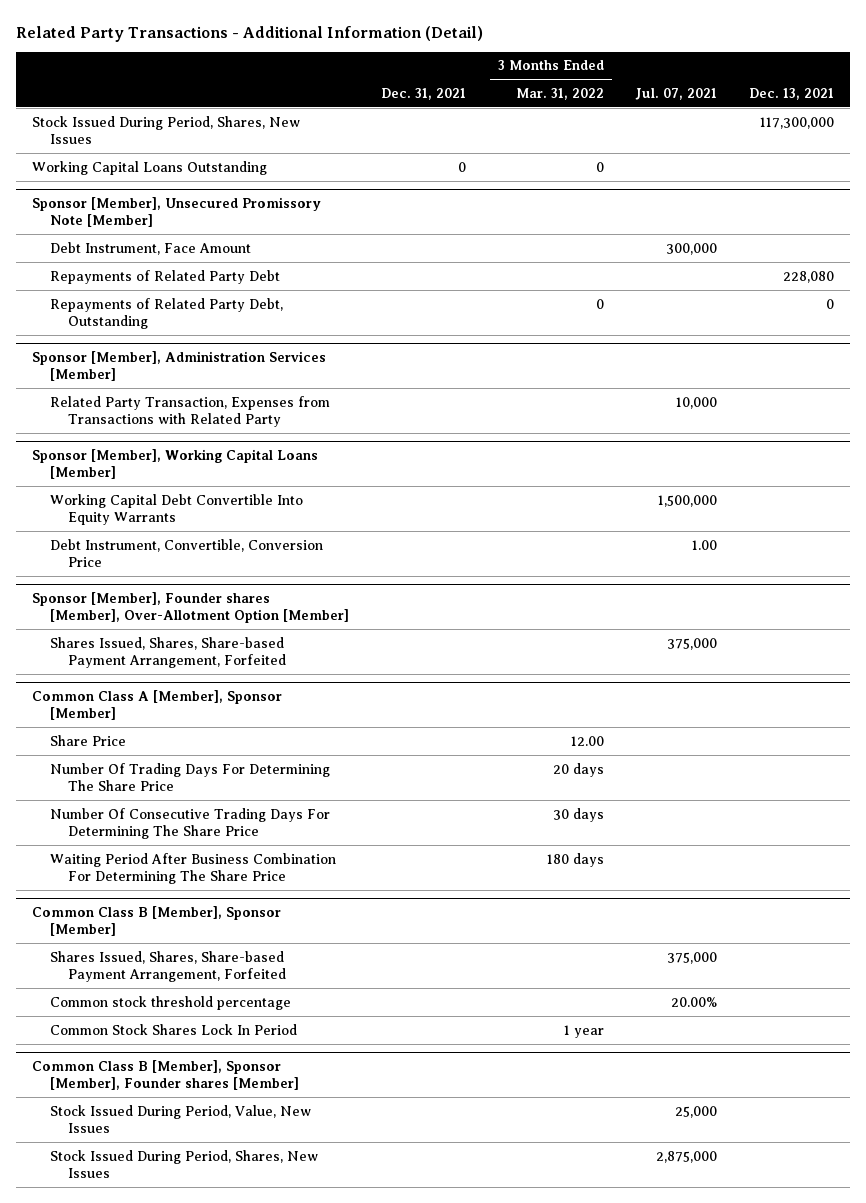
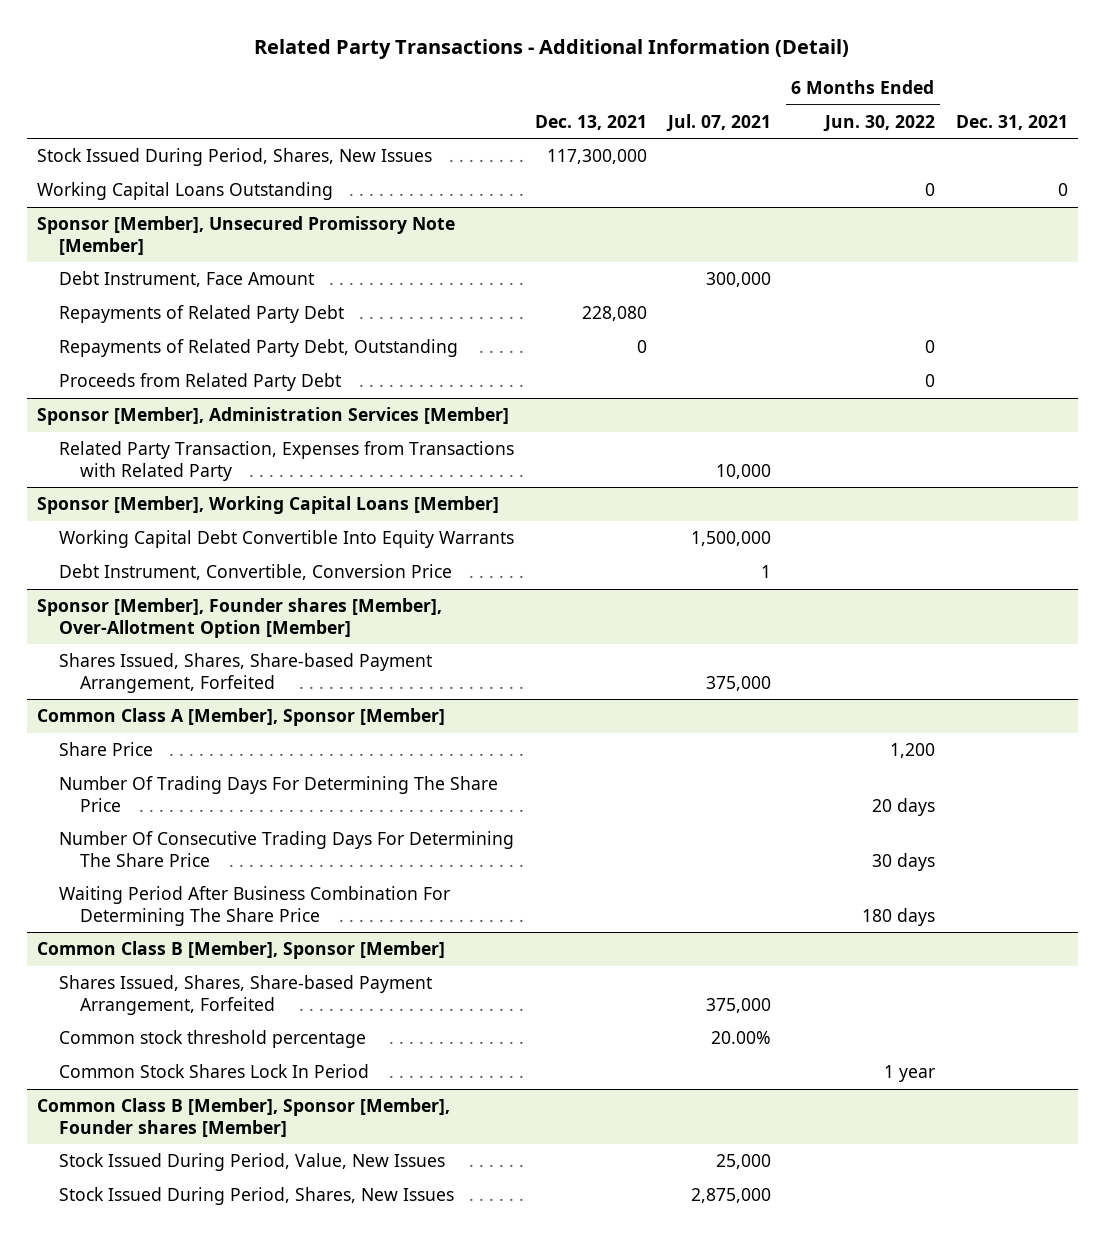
- | Dec. 31, 2021 | 3 Months Ended Mar. 31, 2022 | Jul. 07, 2021 | Dec. 13, 2021
+ | Dec. 13, 2021 | Jul. 07, 2021 | 6 Months Ended Jun. 30, 2022 | Dec. 31, 2021
@ Sponsor [Member], Unsecured Promissory Note [Member]
+ Proceeds from Related Party Debt | | | 0 |
@ Sponsor [Member], Working Capital Loans [Member]
- Debt Instrument, Convertible, Conversion Price | | | 1.00 |
+ Debt Instrument, Convertible, Conversion Price | | 1 | |

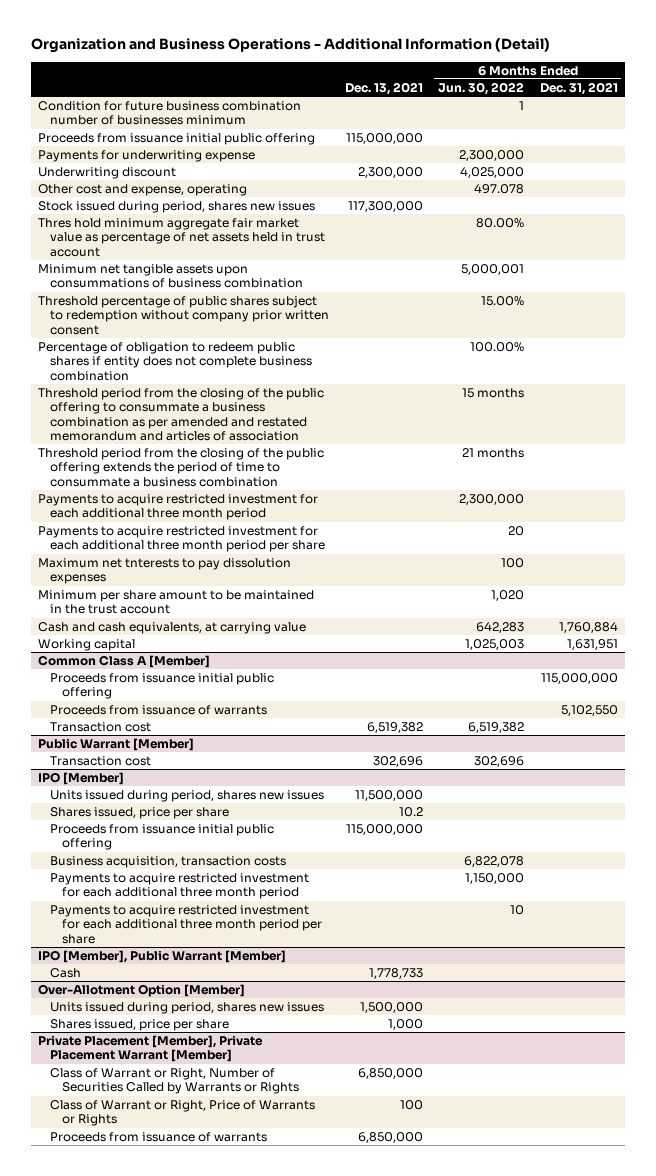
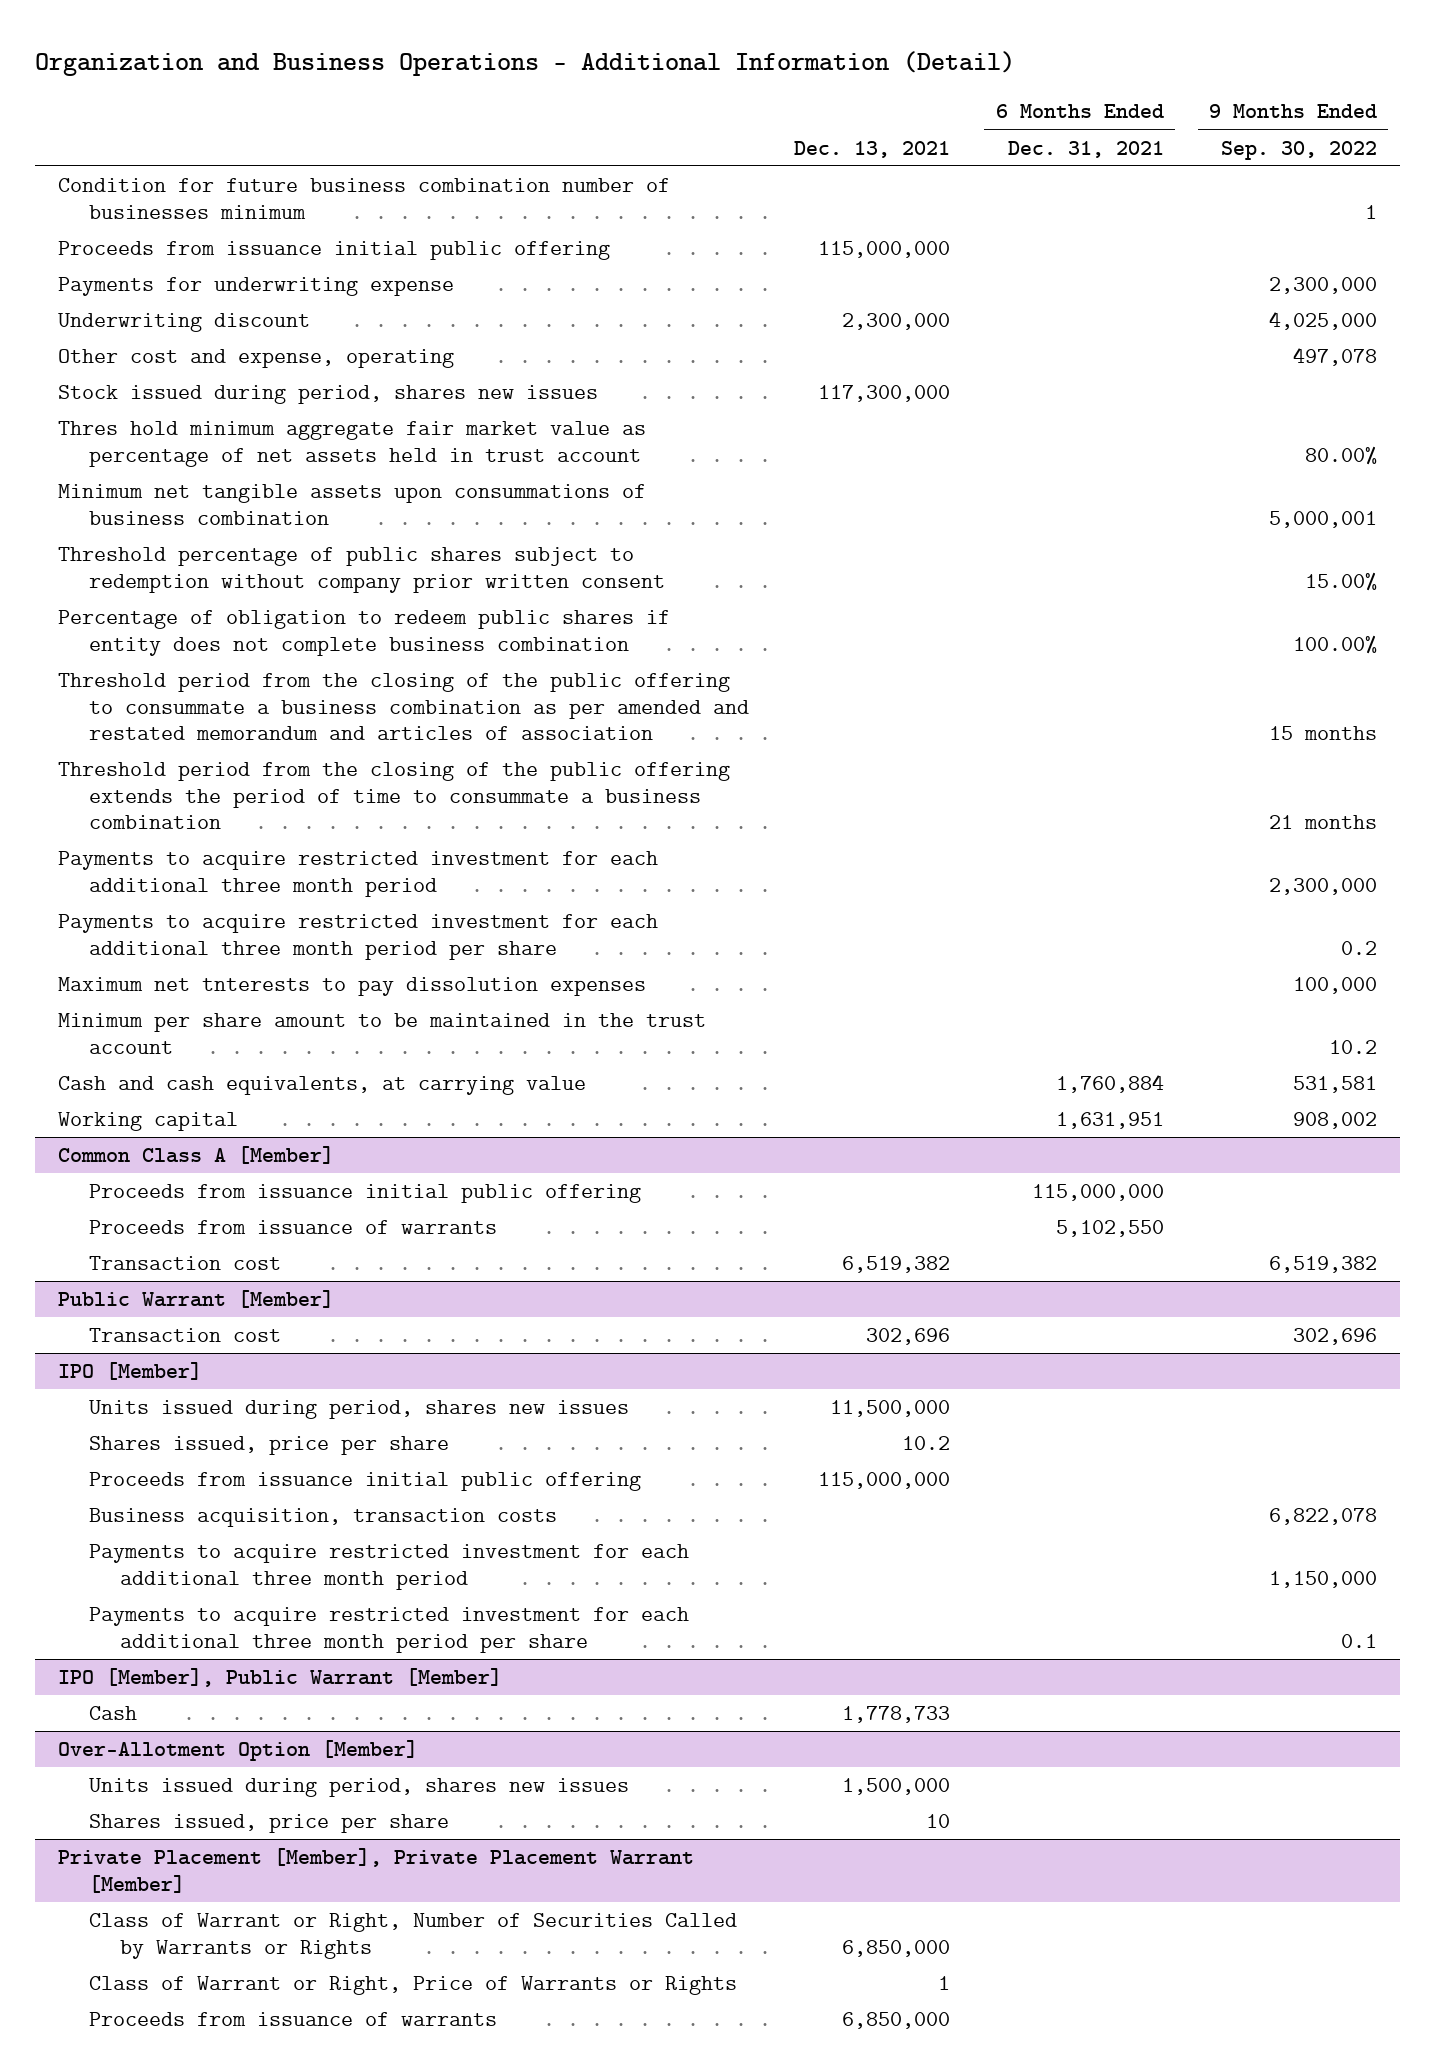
- | Dec. 13, 2021 | 6 Months Ended Jun. 30, 2022 | 6 Months Ended Dec. 31, 2021
+ | Dec. 13, 2021 | 6 Months Ended Dec. 31, 2021 | 9 Months Ended Sep. 30, 2022
@ Over-Allotment Option [Member]
- Shares issued, price per share | 1,000 | |
+ Shares issued, price per share | 10 | |
@ Private Placement [Member], Private Placement Warrant [Member]
- Class of Warrant or Right, Price of Warrants or Rights | 100 | |
+ Class of Warrant or Right, Price of Warrants or Rights | 1 | |

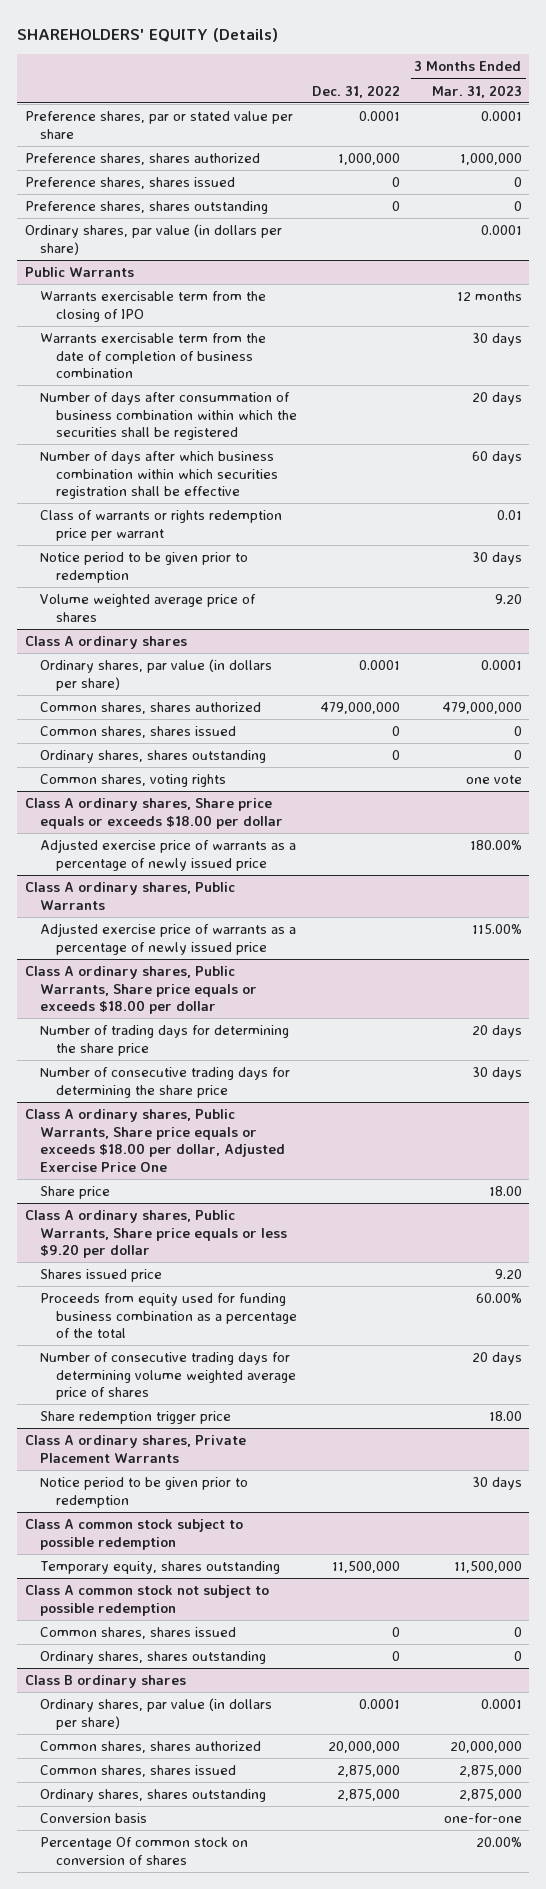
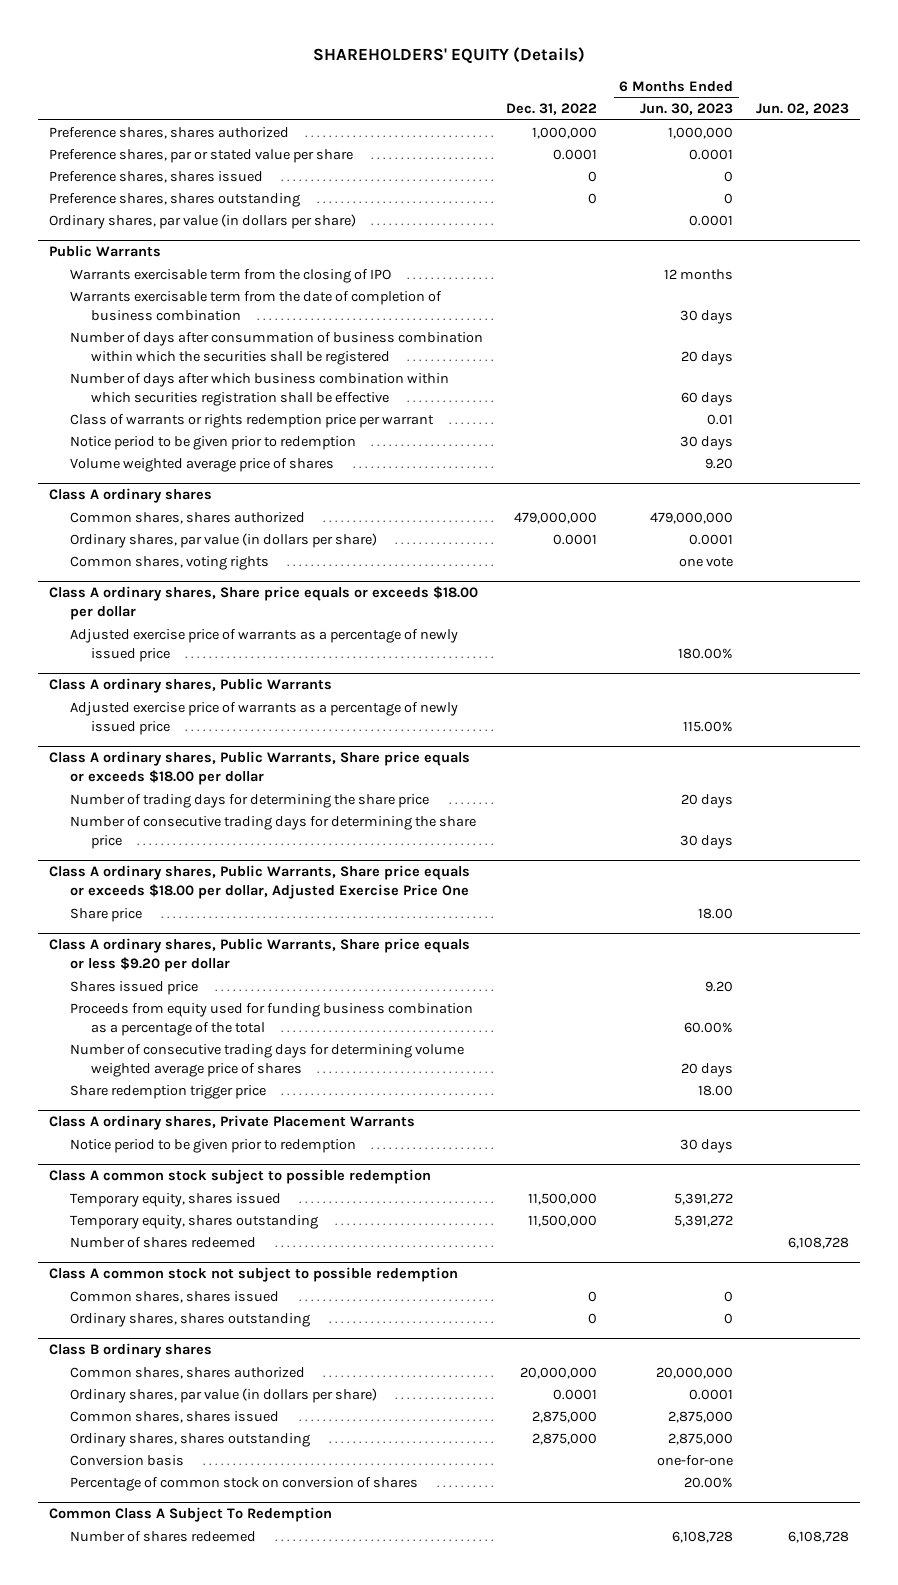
- | Dec. 31, 2022 | 3 Months Ended Mar. 31, 2023
+ | Dec. 31, 2022 | 6 Months Ended Jun. 30, 2023 | Jun. 02, 2023
moved down: Preference shares, par or stated value per share | 0.0001 | 0.0001 |
@ Class A ordinary shares
- Common shares, shares issued | 0 | 0
- Ordinary shares, shares outstanding | 0 | 0
moved down: Ordinary shares, par value (in dollars per share) | 0.0001 | 0.0001 |
@ Class A common stock subject to possible redemption
+ Temporary equity, shares issued | 11,500,000 | 5,391,272 |
+ Number of shares redeemed | | | 6,108,728
@ Class B ordinary shares
moved down: Ordinary shares, par value (in dollars per share) | 0.0001 | 0.0001 |
- Percentage Of common stock on conversion of shares | | 20.00%
+ Percentage of common stock on conversion of shares | | 20.00% |
+ Common Class A Subject To Redemption
+ Number of shares redeemed | | 6,108,728 | 6,108,728

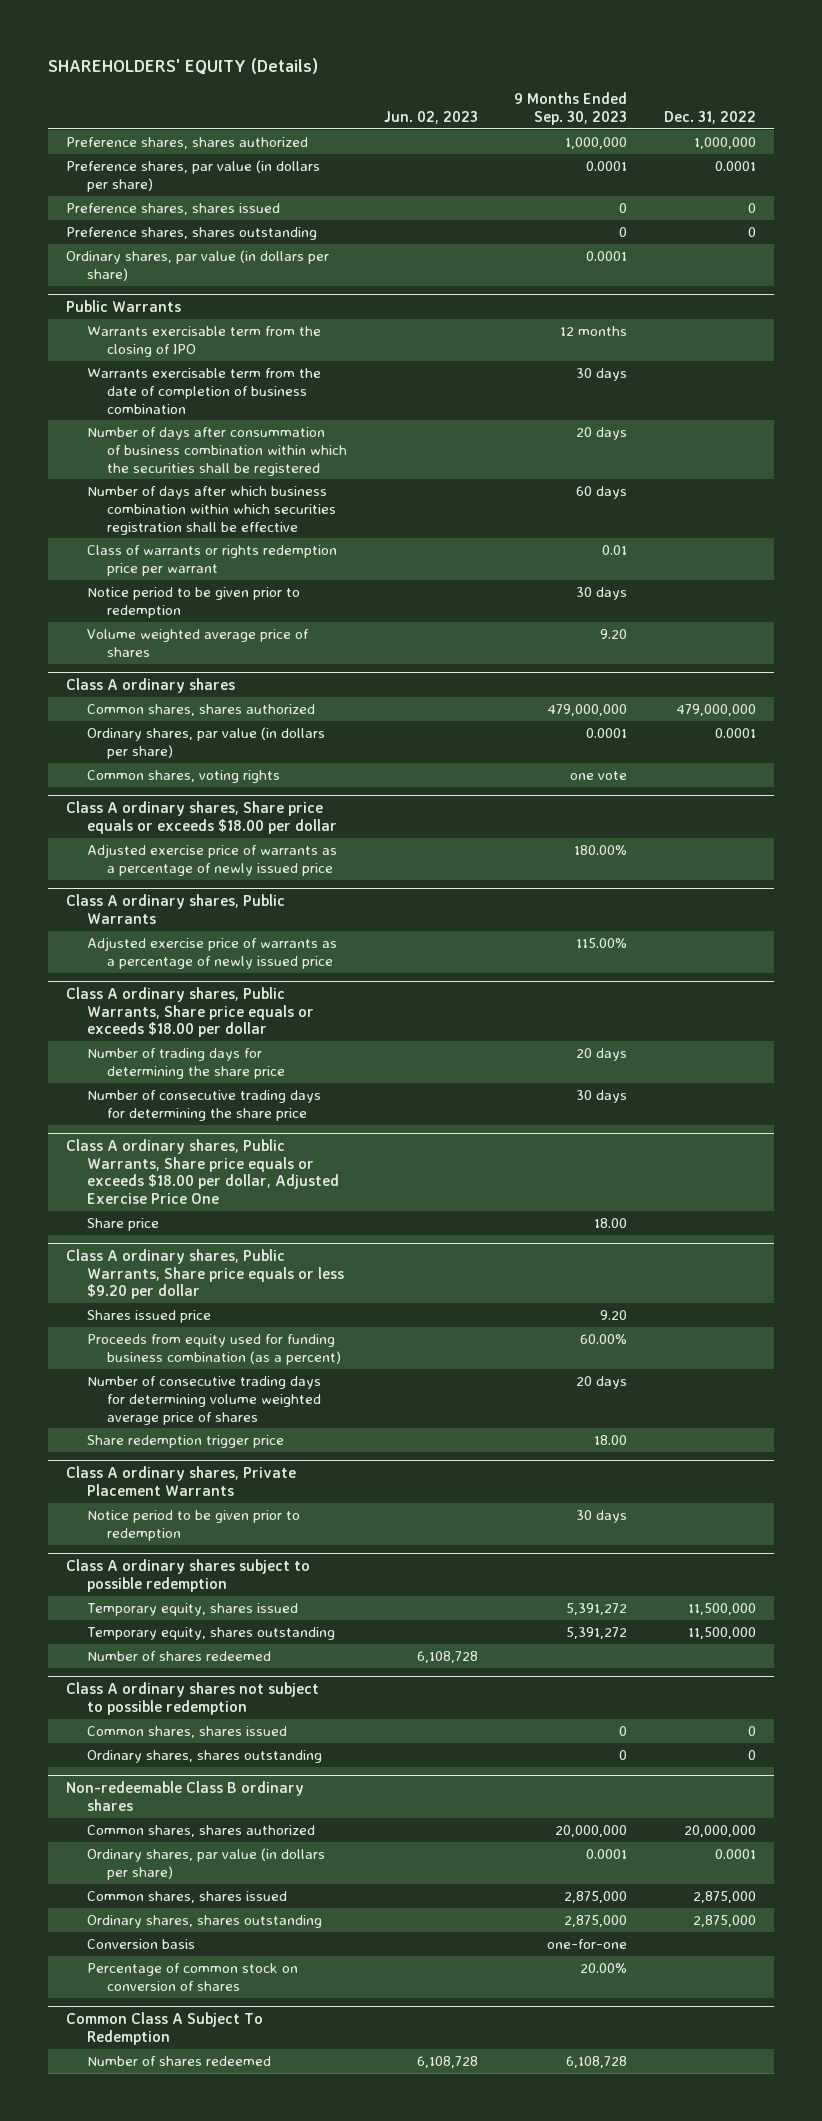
- | Dec. 31, 2022 | 6 Months Ended Jun. 30, 2023 | Jun. 02, 2023
+ | Jun. 02, 2023 | 9 Months Ended Sep. 30, 2023 | Dec. 31, 2022
- Preference shares, par or stated value per share | 0.0001 | 0.0001 |
+ Preference shares, par value (in dollars per share) | | 0.0001 | 0.0001
@ Class A ordinary shares, Public Warrants, Share price equals or less $9.20 per dollar
- Proceeds from equity used for funding business combination as a percentage of the total | | 60.00% |
+ Proceeds from equity used for funding business combination (as a percent) | | 60.00% |
- Class A common stock subject to possible redemption
+ Class A ordinary shares subject to possible redemption
- Class A common stock not subject to possible redemption
+ Class A ordinary shares not subject to possible redemption
- Class B ordinary shares
+ Non-redeemable Class B ordinary shares

